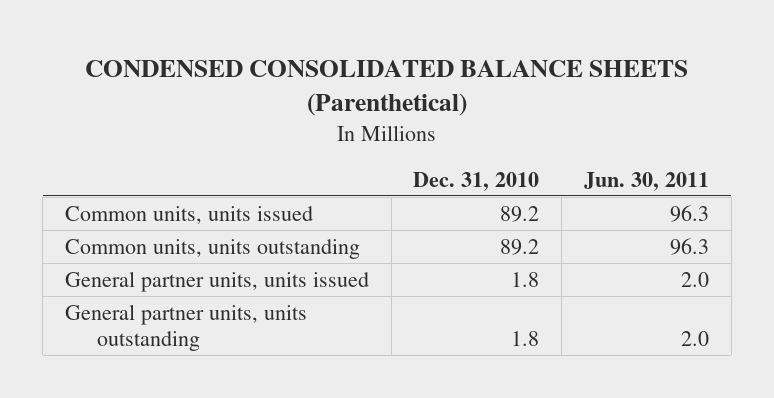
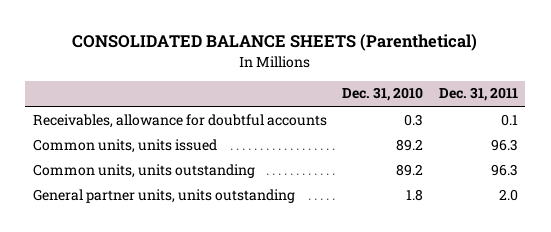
- CONDENSED CONSOLIDATED BALANCE SHEETS (Parenthetical)
+ CONSOLIDATED BALANCE SHEETS (Parenthetical)
- | Dec. 31, 2010 | Jun. 30, 2011
+ | Dec. 31, 2010 | Dec. 31, 2011
+ Receivables, allowance for doubtful accounts | 0.3 | 0.1
- General partner units, units issued | 1.8 | 2.0

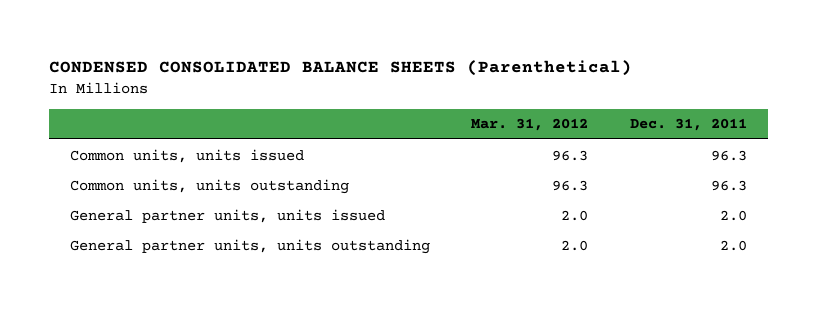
- CONSOLIDATED BALANCE SHEETS (Parenthetical)
+ CONDENSED CONSOLIDATED BALANCE SHEETS (Parenthetical)
- | Dec. 31, 2010 | Dec. 31, 2011
+ | Mar. 31, 2012 | Dec. 31, 2011
- Receivables, allowance for doubtful accounts | 0.3 | 0.1
+ General partner units, units issued | 2.0 | 2.0

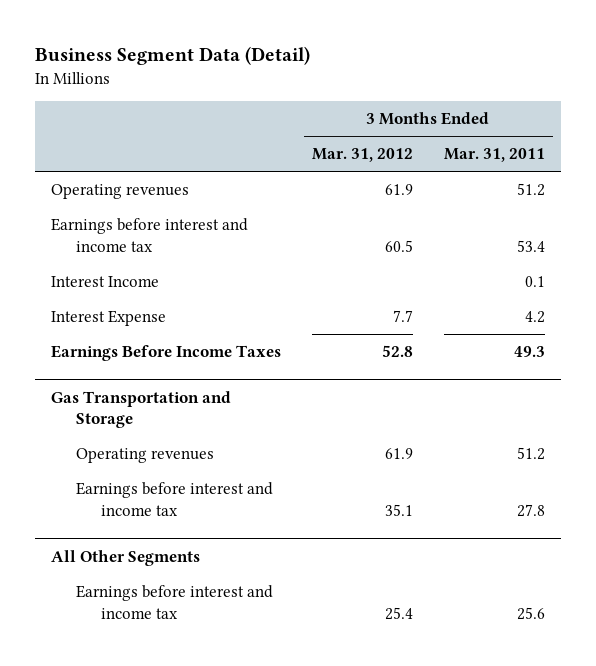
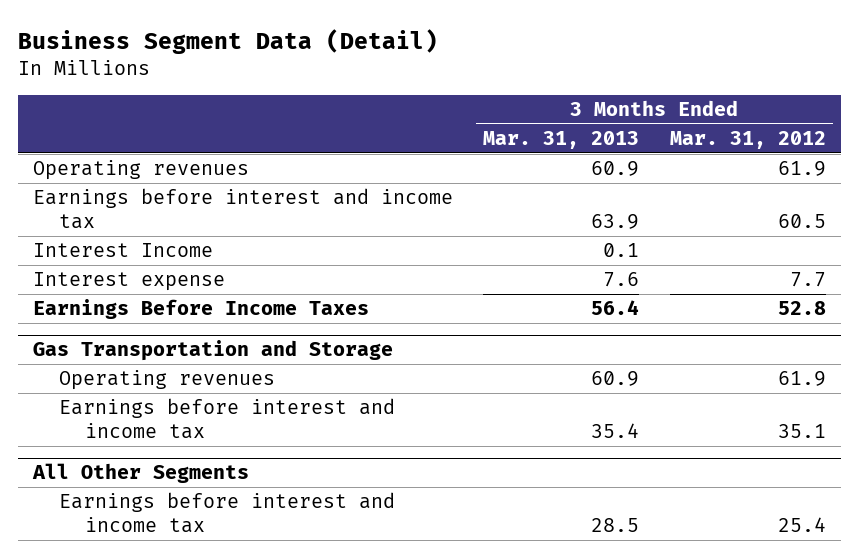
- | 3 Months Ended Mar. 31, 2012 | 3 Months Ended Mar. 31, 2011
+ | 3 Months Ended Mar. 31, 2013 | 3 Months Ended Mar. 31, 2012
- Interest Expense | 7.7 | 4.2
+ Interest expense | 7.6 | 7.7

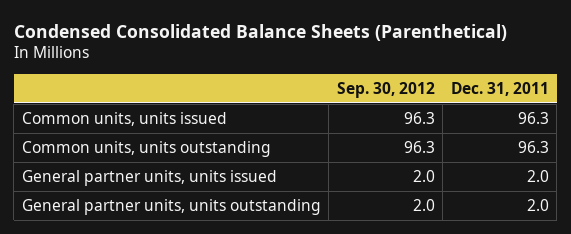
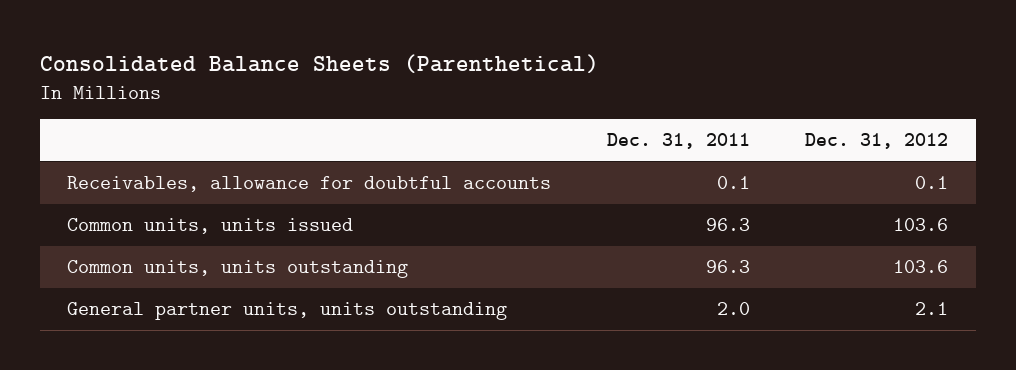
- Condensed Consolidated Balance Sheets (Parenthetical)
+ Consolidated Balance Sheets (Parenthetical)
- | Sep. 30, 2012 | Dec. 31, 2011
+ | Dec. 31, 2011 | Dec. 31, 2012
+ Receivables, allowance for doubtful accounts | 0.1 | 0.1
- General partner units, units issued | 2.0 | 2.0

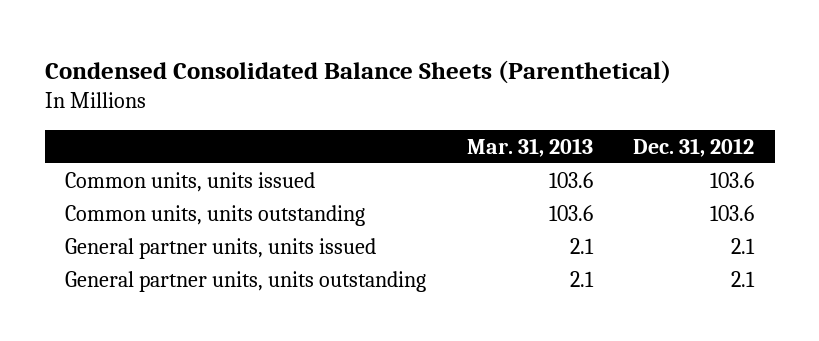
- Consolidated Balance Sheets (Parenthetical)
+ Condensed Consolidated Balance Sheets (Parenthetical)
- | Dec. 31, 2011 | Dec. 31, 2012
+ | Mar. 31, 2013 | Dec. 31, 2012
- Receivables, allowance for doubtful accounts | 0.1 | 0.1
+ General partner units, units issued | 2.1 | 2.1

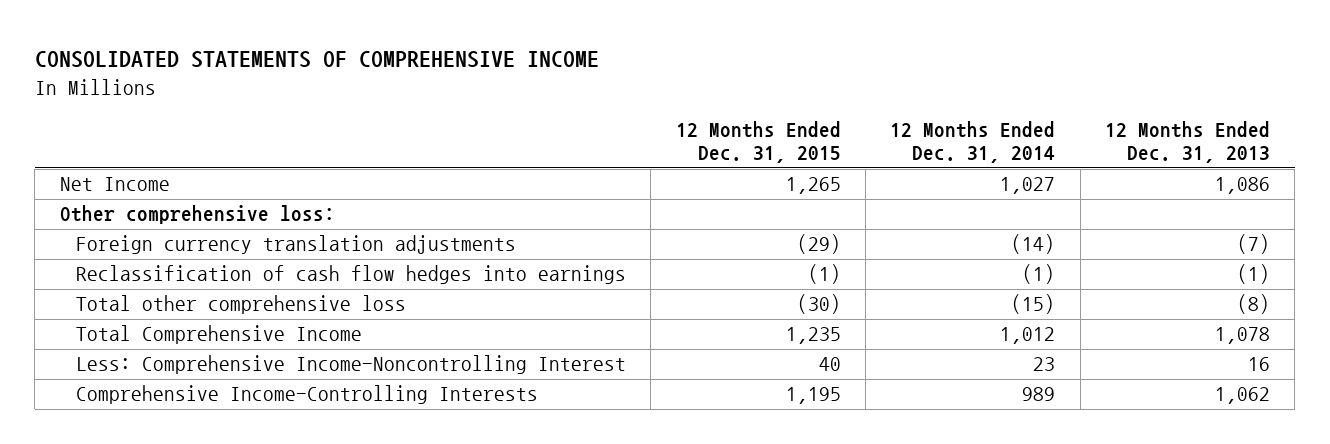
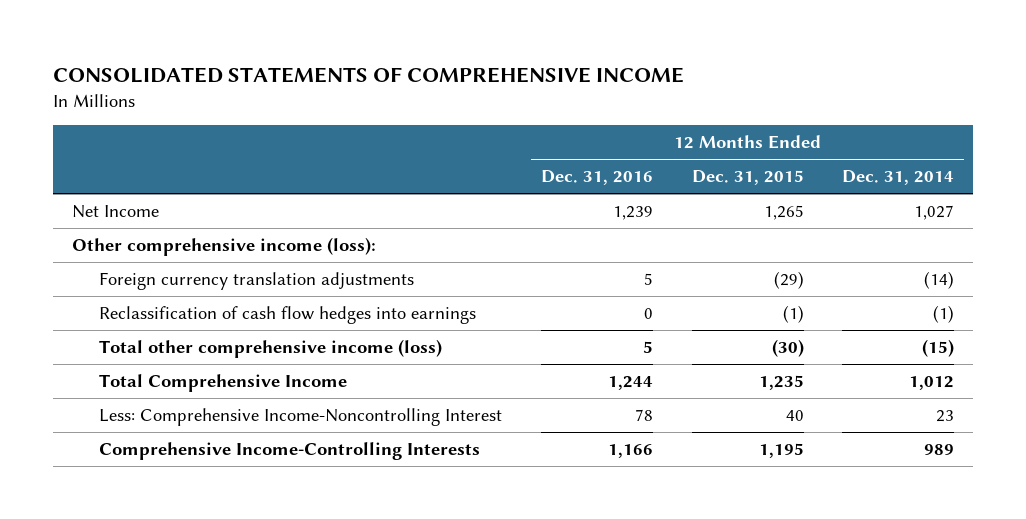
- | 12 Months Ended Dec. 31, 2015 | 12 Months Ended Dec. 31, 2014 | 12 Months Ended Dec. 31, 2013
+ | 12 Months Ended Dec. 31, 2016 | 12 Months Ended Dec. 31, 2015 | 12 Months Ended Dec. 31, 2014
- Other comprehensive loss:
+ Other comprehensive income (loss):
- Total other comprehensive loss | (30) | (15) | (8)
+ Total other comprehensive income (loss) | 5 | (30) | (15)

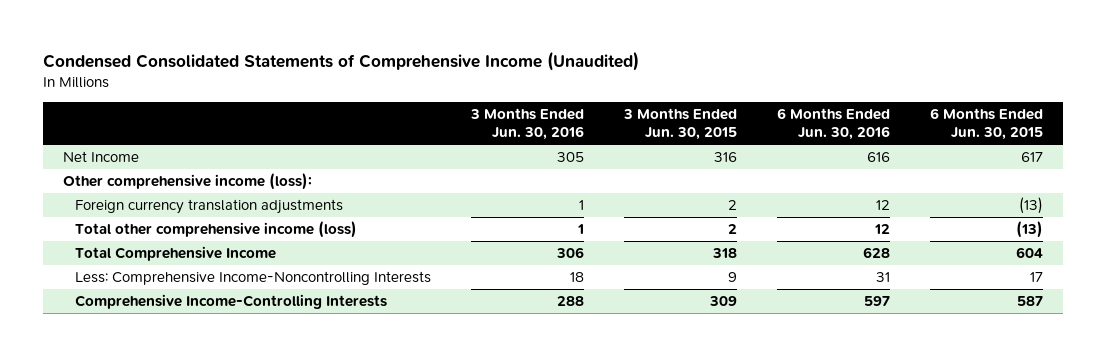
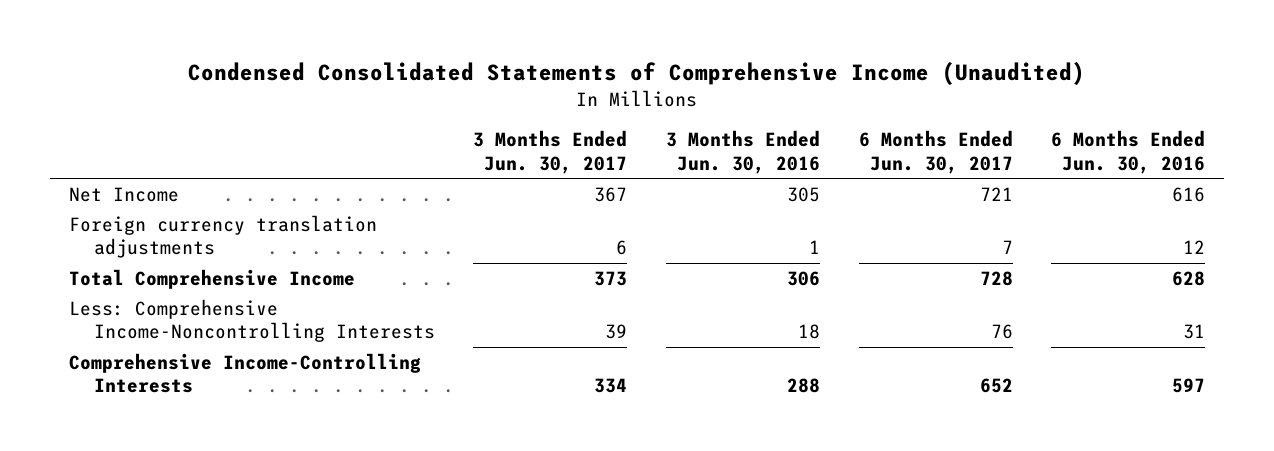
- | 3 Months Ended Jun. 30, 2016 | 3 Months Ended Jun. 30, 2015 | 6 Months Ended Jun. 30, 2016 | 6 Months Ended Jun. 30, 2015
+ | 3 Months Ended Jun. 30, 2017 | 3 Months Ended Jun. 30, 2016 | 6 Months Ended Jun. 30, 2017 | 6 Months Ended Jun. 30, 2016
- Other comprehensive income (loss):
- Total other comprehensive income (loss) | 1 | 2 | 12 | (13)

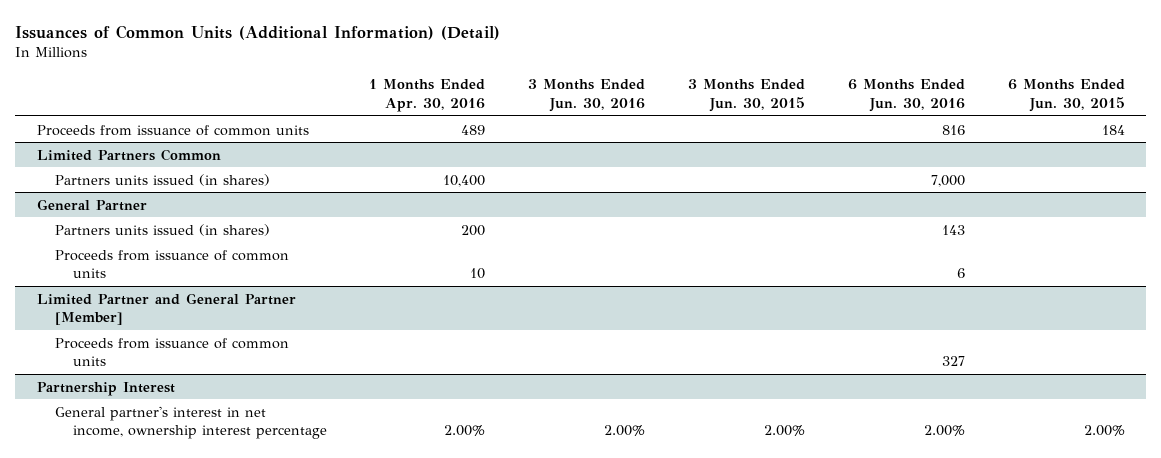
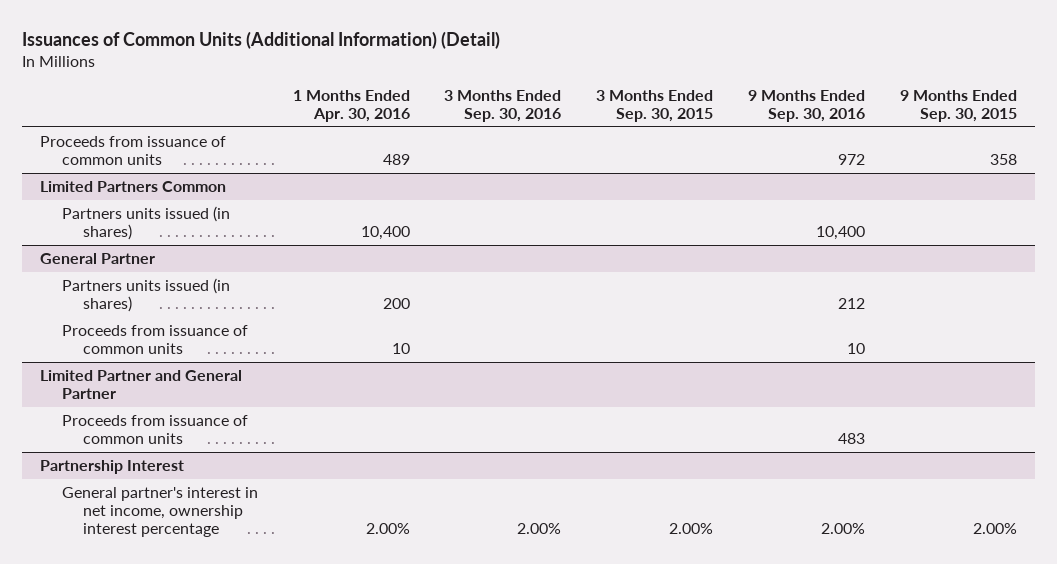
- | 1 Months Ended Apr. 30, 2016 | 3 Months Ended Jun. 30, 2016 | 3 Months Ended Jun. 30, 2015 | 6 Months Ended Jun. 30, 2016 | 6 Months Ended Jun. 30, 2015
+ | 1 Months Ended Apr. 30, 2016 | 3 Months Ended Sep. 30, 2016 | 3 Months Ended Sep. 30, 2015 | 9 Months Ended Sep. 30, 2016 | 9 Months Ended Sep. 30, 2015
- Limited Partner and General Partner [Member]
+ Limited Partner and General Partner

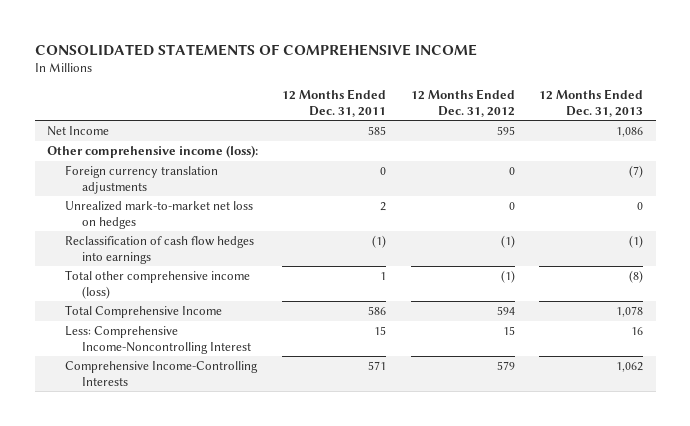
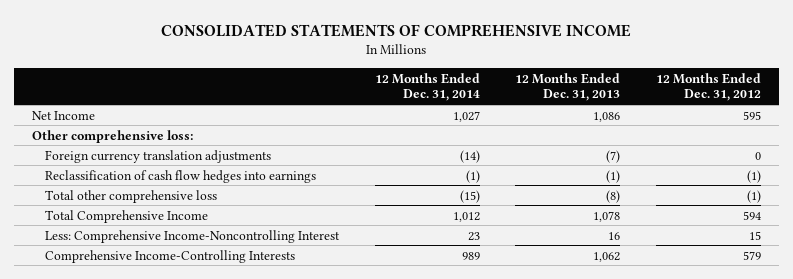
- | 12 Months Ended Dec. 31, 2011 | 12 Months Ended Dec. 31, 2012 | 12 Months Ended Dec. 31, 2013
+ | 12 Months Ended Dec. 31, 2014 | 12 Months Ended Dec. 31, 2013 | 12 Months Ended Dec. 31, 2012
- Other comprehensive income (loss):
+ Other comprehensive loss:
- Unrealized mark-to-market net loss on hedges | 2 | 0 | 0
- Total other comprehensive income (loss) | 1 | (1) | (8)
+ Total other comprehensive loss | (15) | (8) | (1)

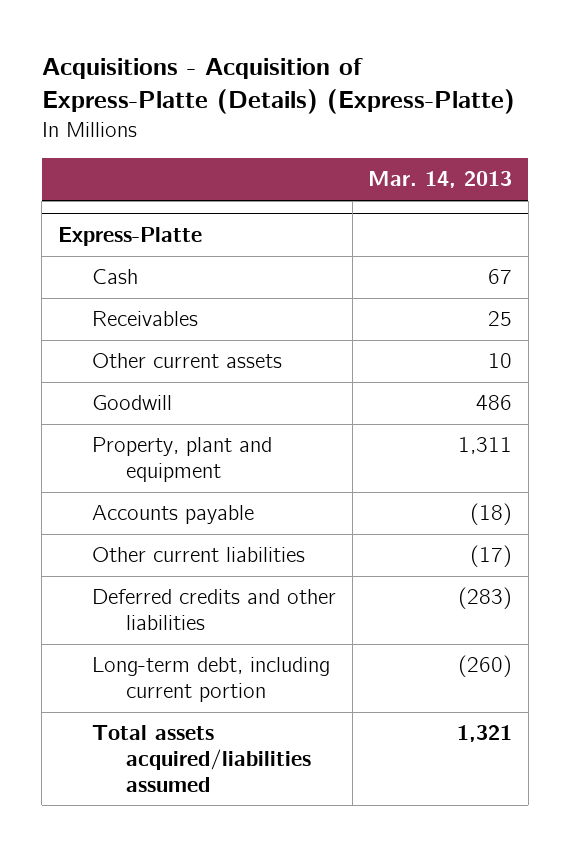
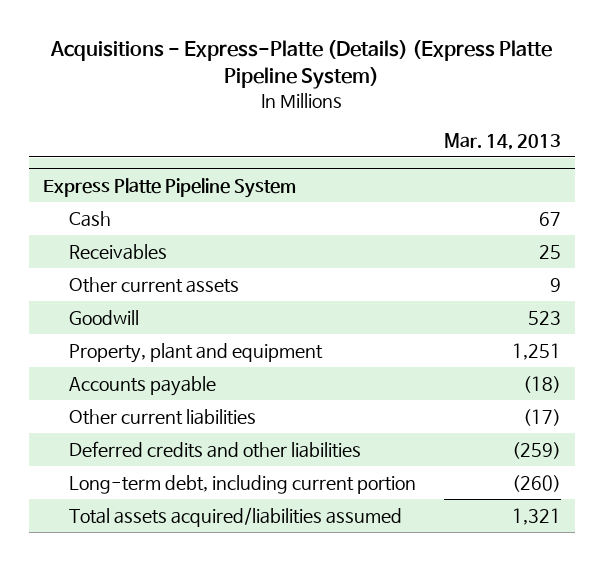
- Acquisitions - Acquisition of Express-Platte (Details) (Express-Platte)
+ Acquisitions - Express-Platte (Details) (Express Platte Pipeline System)
- Express-Platte
+ Express Platte Pipeline System
- Other current assets | 10
- Goodwill | 486
- Property, plant and equipment | 1,311
+ Other current assets | 9
+ Goodwill | 523
+ Property, plant and equipment | 1,251
- Deferred credits and other liabilities | (283)
+ Deferred credits and other liabilities | (259)

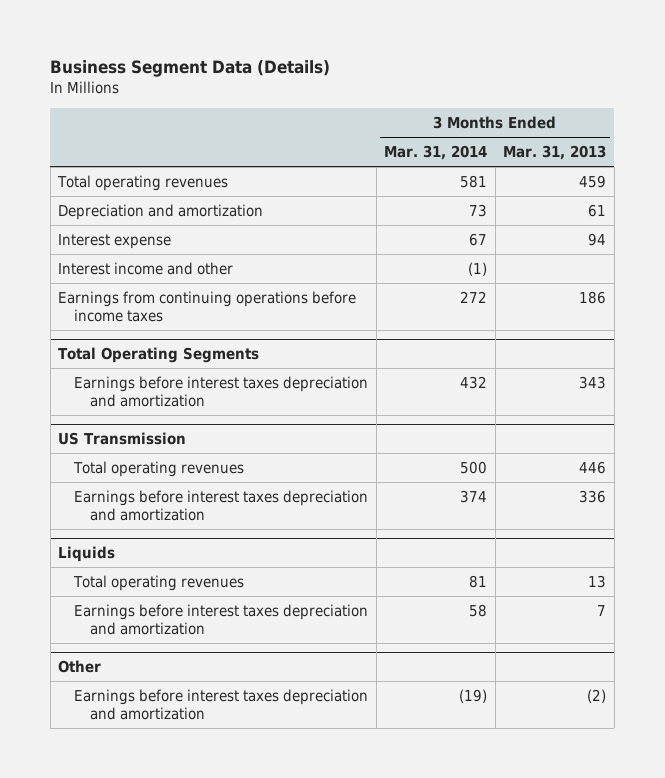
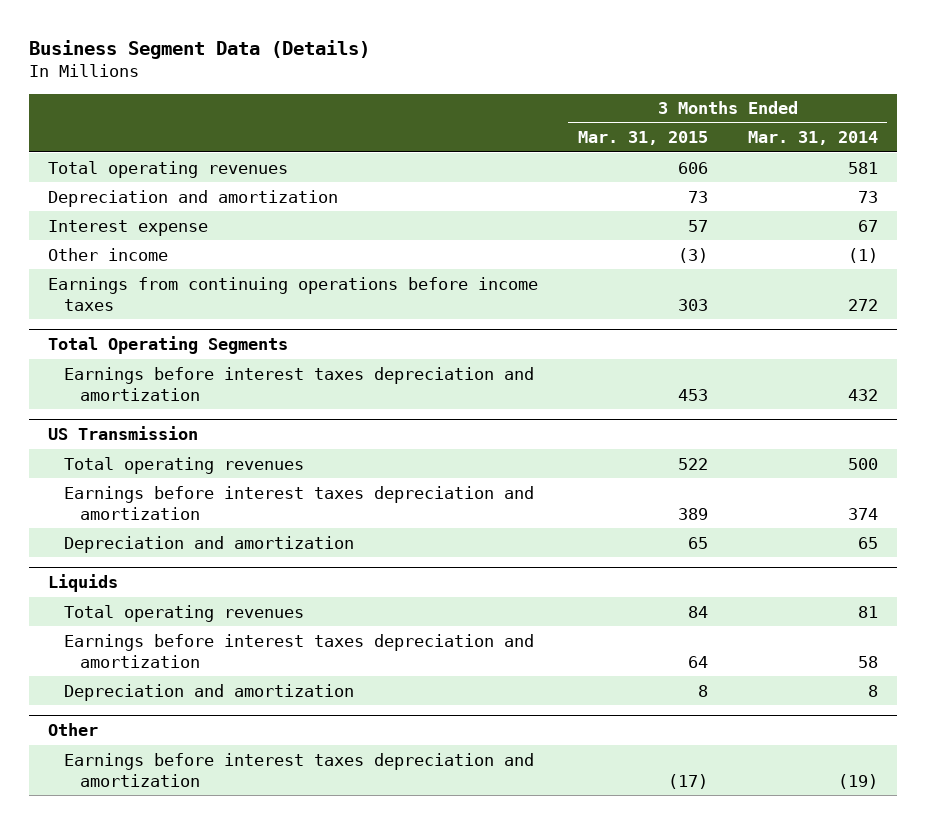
- | 3 Months Ended Mar. 31, 2014 | 3 Months Ended Mar. 31, 2013
+ | 3 Months Ended Mar. 31, 2015 | 3 Months Ended Mar. 31, 2014
- Interest income and other | (1) |
+ Other income | (3) | (1)
@ US Transmission
+ Depreciation and amortization | 65 | 65
@ Liquids
+ Depreciation and amortization | 8 | 8

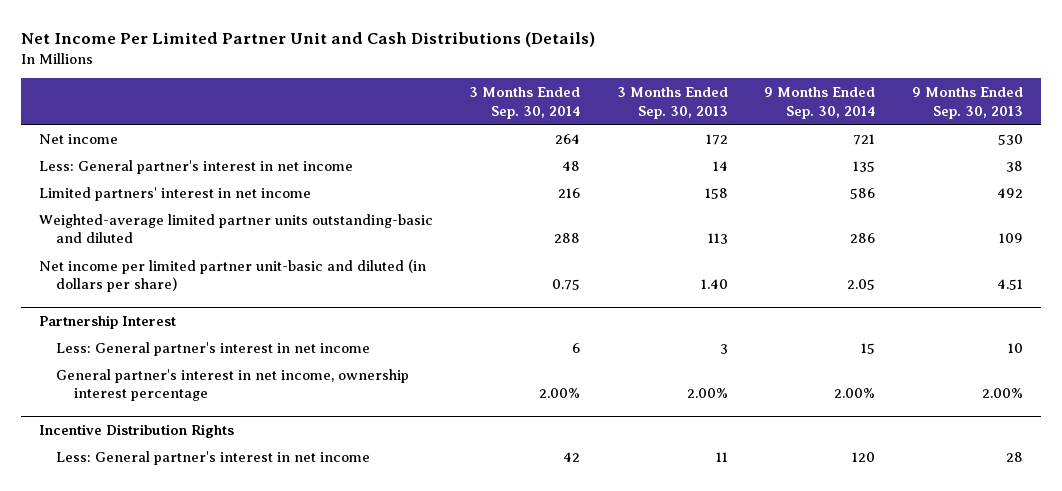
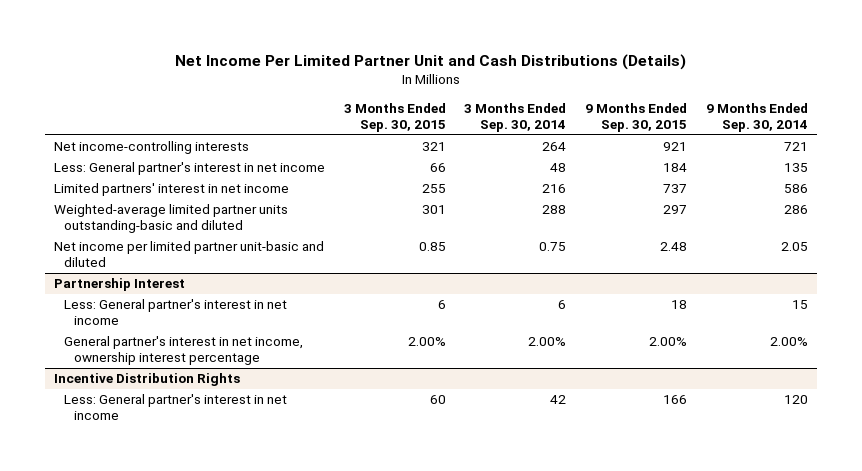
- | 3 Months Ended Sep. 30, 2014 | 3 Months Ended Sep. 30, 2013 | 9 Months Ended Sep. 30, 2014 | 9 Months Ended Sep. 30, 2013
+ | 3 Months Ended Sep. 30, 2015 | 3 Months Ended Sep. 30, 2014 | 9 Months Ended Sep. 30, 2015 | 9 Months Ended Sep. 30, 2014
- Net income | 264 | 172 | 721 | 530
+ Net income-controlling interests | 321 | 264 | 921 | 721
- Net income per limited partner unit-basic and diluted (in dollars per share) | 0.75 | 1.40 | 2.05 | 4.51
+ Net income per limited partner unit-basic and diluted | 0.85 | 0.75 | 2.48 | 2.05

